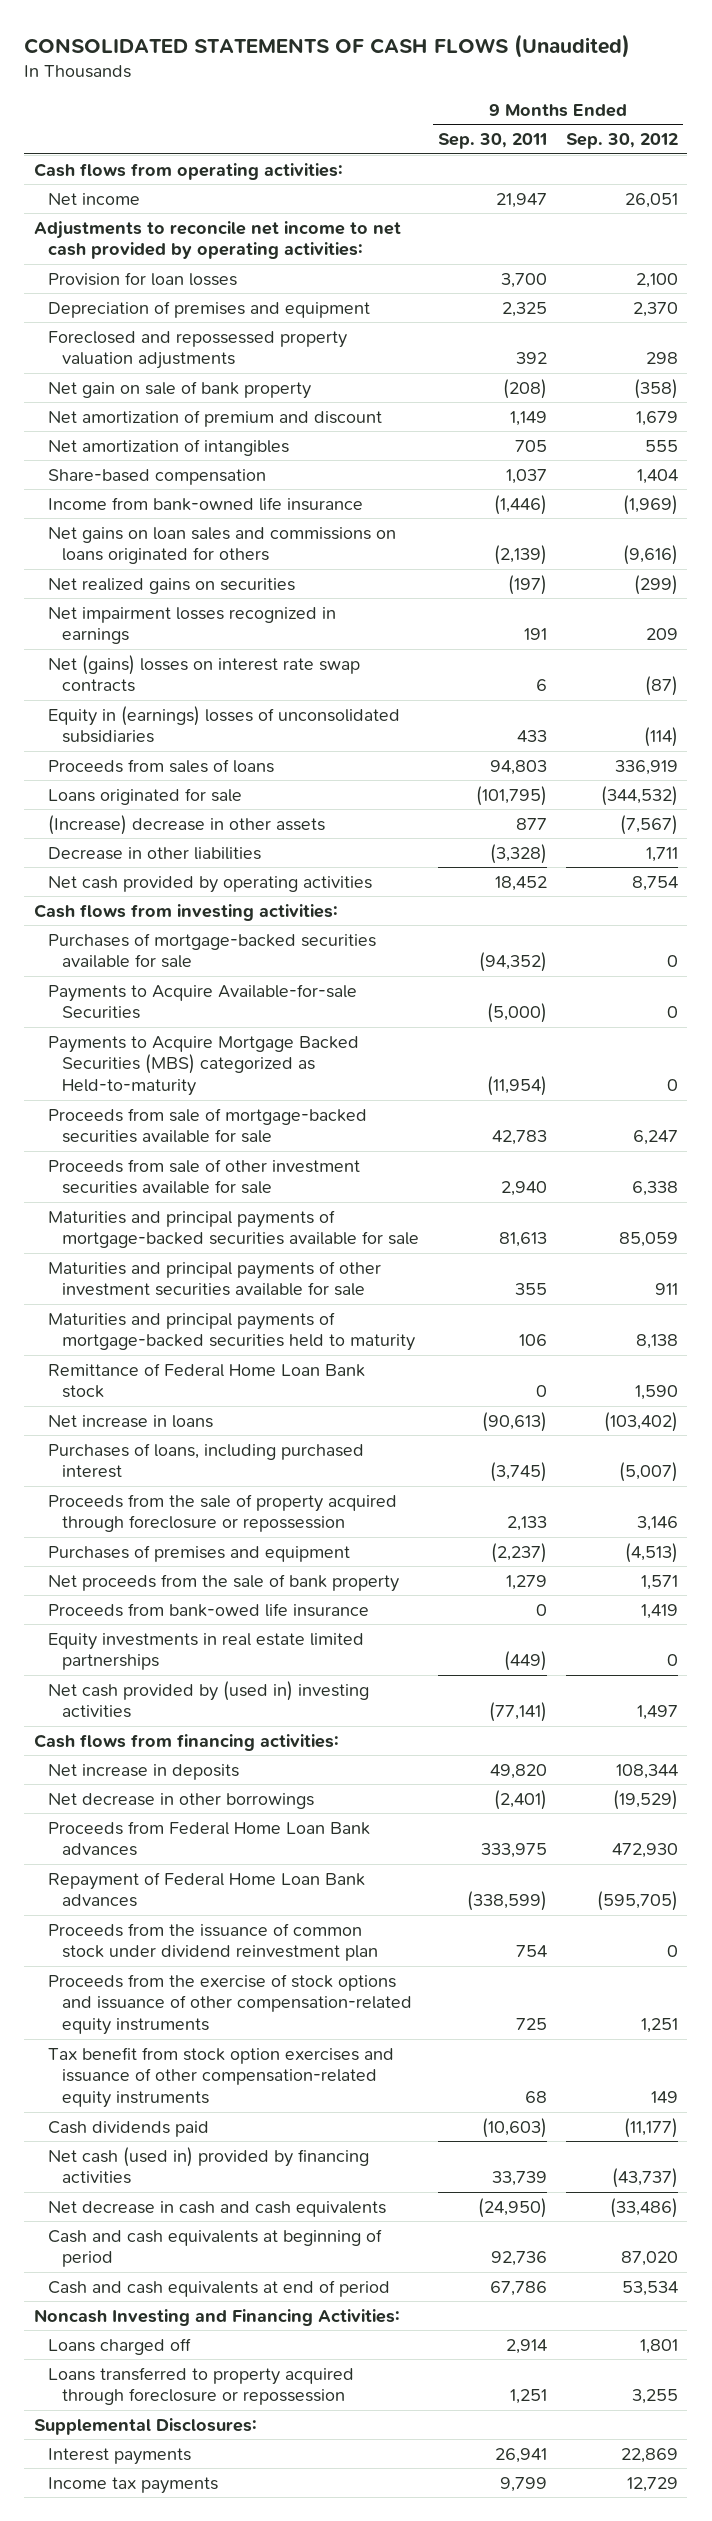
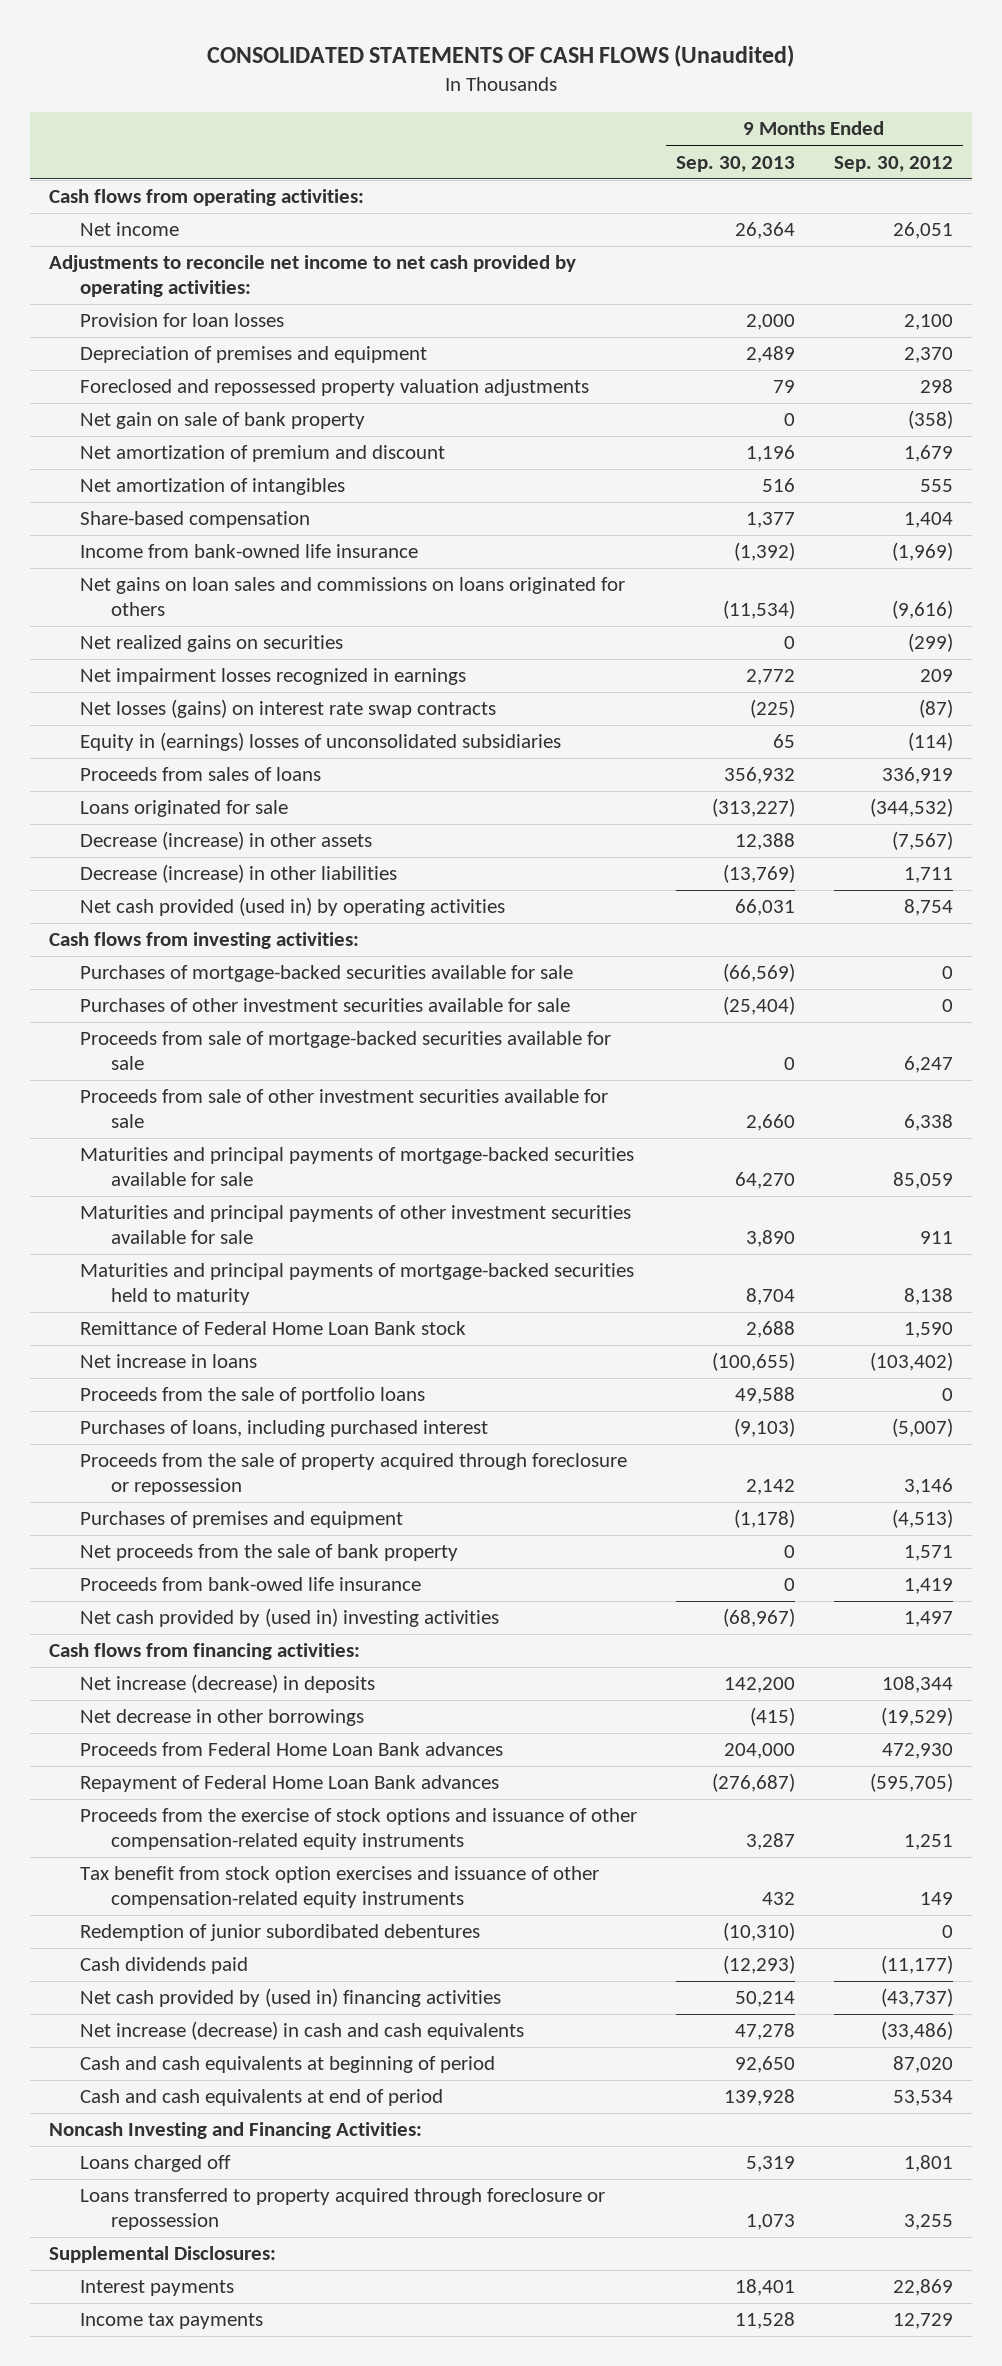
- | 9 Months Ended Sep. 30, 2011 | 9 Months Ended Sep. 30, 2012
+ | 9 Months Ended Sep. 30, 2013 | 9 Months Ended Sep. 30, 2012
- Net (gains) losses on interest rate swap contracts | 6 | (87)
+ Net losses (gains) on interest rate swap contracts | (225) | (87)
- (Increase) decrease in other assets | 877 | (7,567)
- Decrease in other liabilities | (3,328) | 1,711
- Net cash provided by operating activities | 18,452 | 8,754
+ Decrease (increase) in other assets | 12,388 | (7,567)
+ Decrease (increase) in other liabilities | (13,769) | 1,711
+ Net cash provided (used in) by operating activities | 66,031 | 8,754
- Payments to Acquire Available-for-sale Securities | (5,000) | 0
- Payments to Acquire Mortgage Backed Securities (MBS) categorized as Held-to-maturity | (11,954) | 0
+ Purchases of other investment securities available for sale | (25,404) | 0
+ Proceeds from the sale of portfolio loans | 49,588 | 0
- Equity investments in real estate limited partnerships | (449) | 0
- Net increase in deposits | 49,820 | 108,344
+ Net increase (decrease) in deposits | 142,200 | 108,344
- Proceeds from the issuance of common stock under dividend reinvestment plan | 754 | 0
+ Redemption of junior subordibated debentures | (10,310) | 0
- Net cash (used in) provided by financing activities | 33,739 | (43,737)
- Net decrease in cash and cash equivalents | (24,950) | (33,486)
+ Net cash provided by (used in) financing activities | 50,214 | (43,737)
+ Net increase (decrease) in cash and cash equivalents | 47,278 | (33,486)

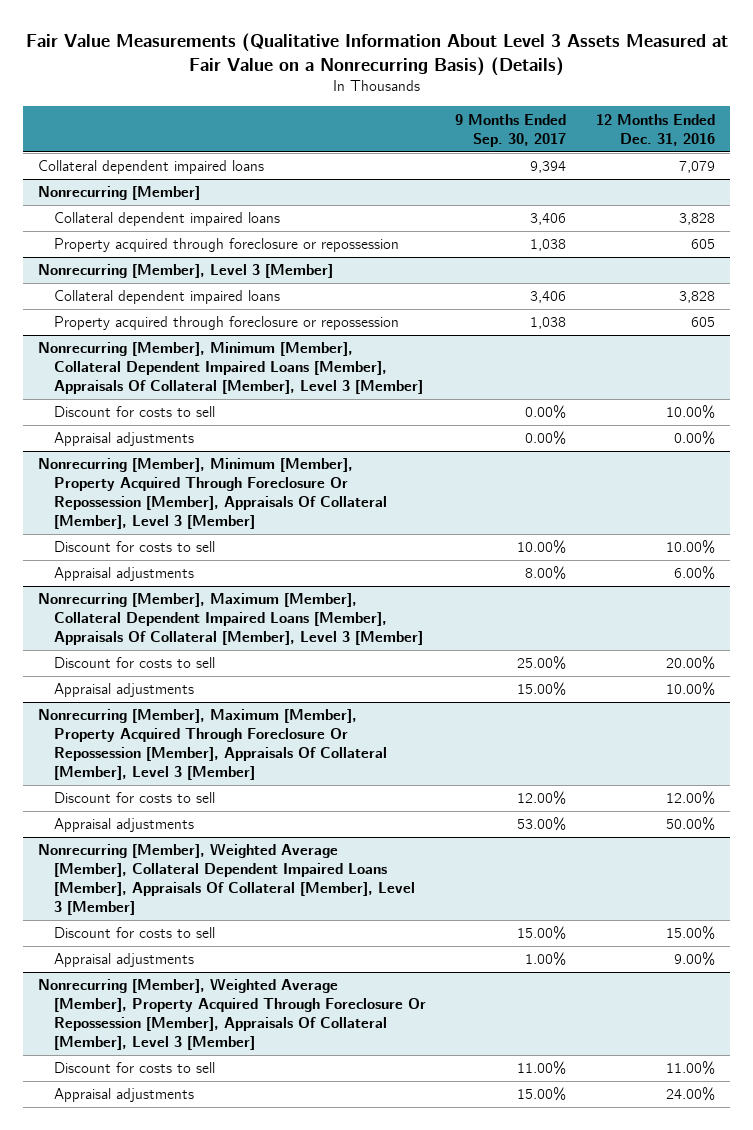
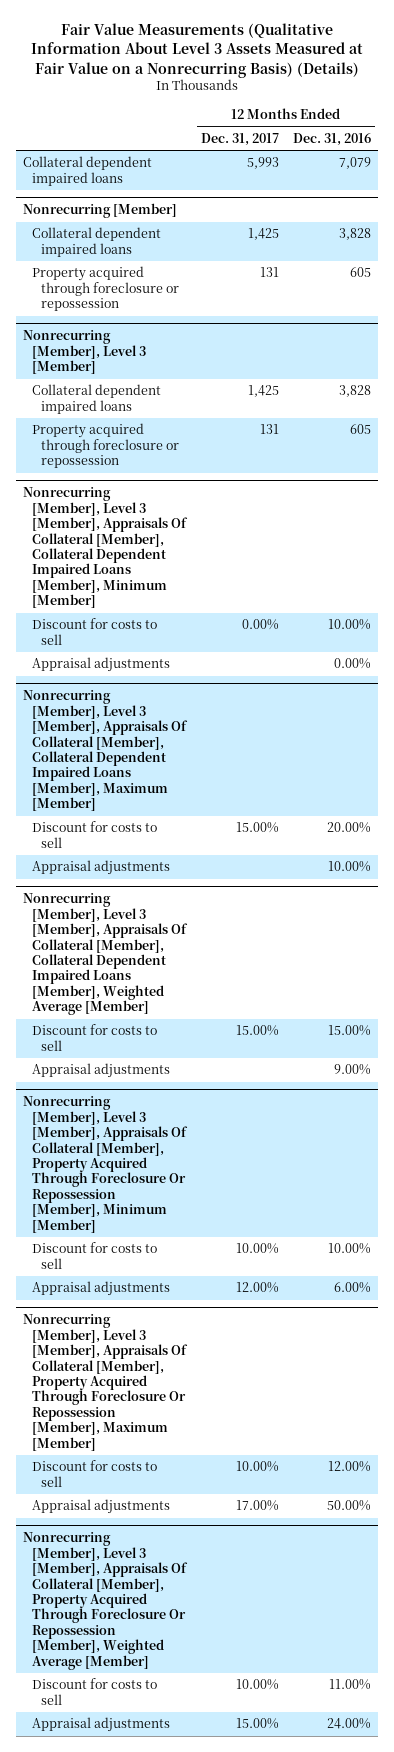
- | 9 Months Ended Sep. 30, 2017 | 12 Months Ended Dec. 31, 2016
+ | 12 Months Ended Dec. 31, 2017 | 12 Months Ended Dec. 31, 2016
- Nonrecurring [Member], Minimum [Member], Collateral Dependent Impaired Loans [Member], Appraisals Of Collateral [Member], Level 3 [Member]
+ Nonrecurring [Member], Level 3 [Member], Appraisals Of Collateral [Member], Collateral Dependent Impaired Loans [Member], Minimum [Member]
- Nonrecurring [Member], Minimum [Member], Property Acquired Through Foreclosure Or Repossession [Member], Appraisals Of Collateral [Member], Level 3 [Member]
- Discount for costs to sell | 10.00% | 10.00%
- Appraisal adjustments | 8.00% | 6.00%
- Nonrecurring [Member], Maximum [Member], Collateral Dependent Impaired Loans [Member], Appraisals Of Collateral [Member], Level 3 [Member]
+ Nonrecurring [Member], Level 3 [Member], Appraisals Of Collateral [Member], Collateral Dependent Impaired Loans [Member], Maximum [Member]
- Nonrecurring [Member], Maximum [Member], Property Acquired Through Foreclosure Or Repossession [Member], Appraisals Of Collateral [Member], Level 3 [Member]
- Discount for costs to sell | 12.00% | 12.00%
- Appraisal adjustments | 53.00% | 50.00%
- Nonrecurring [Member], Weighted Average [Member], Collateral Dependent Impaired Loans [Member], Appraisals Of Collateral [Member], Level 3 [Member]
+ Nonrecurring [Member], Level 3 [Member], Appraisals Of Collateral [Member], Collateral Dependent Impaired Loans [Member], Weighted Average [Member]
- Nonrecurring [Member], Weighted Average [Member], Property Acquired Through Foreclosure Or Repossession [Member], Appraisals Of Collateral [Member], Level 3 [Member]
+ Nonrecurring [Member], Level 3 [Member], Appraisals Of Collateral [Member], Property Acquired Through Foreclosure Or Repossession [Member], Minimum [Member]
+ Discount for costs to sell | 10.00% | 10.00%
+ Appraisal adjustments | 12.00% | 6.00%
+ Nonrecurring [Member], Level 3 [Member], Appraisals Of Collateral [Member], Property Acquired Through Foreclosure Or Repossession [Member], Maximum [Member]
+ Discount for costs to sell | 10.00% | 12.00%
+ Appraisal adjustments | 17.00% | 50.00%
+ Nonrecurring [Member], Level 3 [Member], Appraisals Of Collateral [Member], Property Acquired Through Foreclosure Or Repossession [Member], Weighted Average [Member]

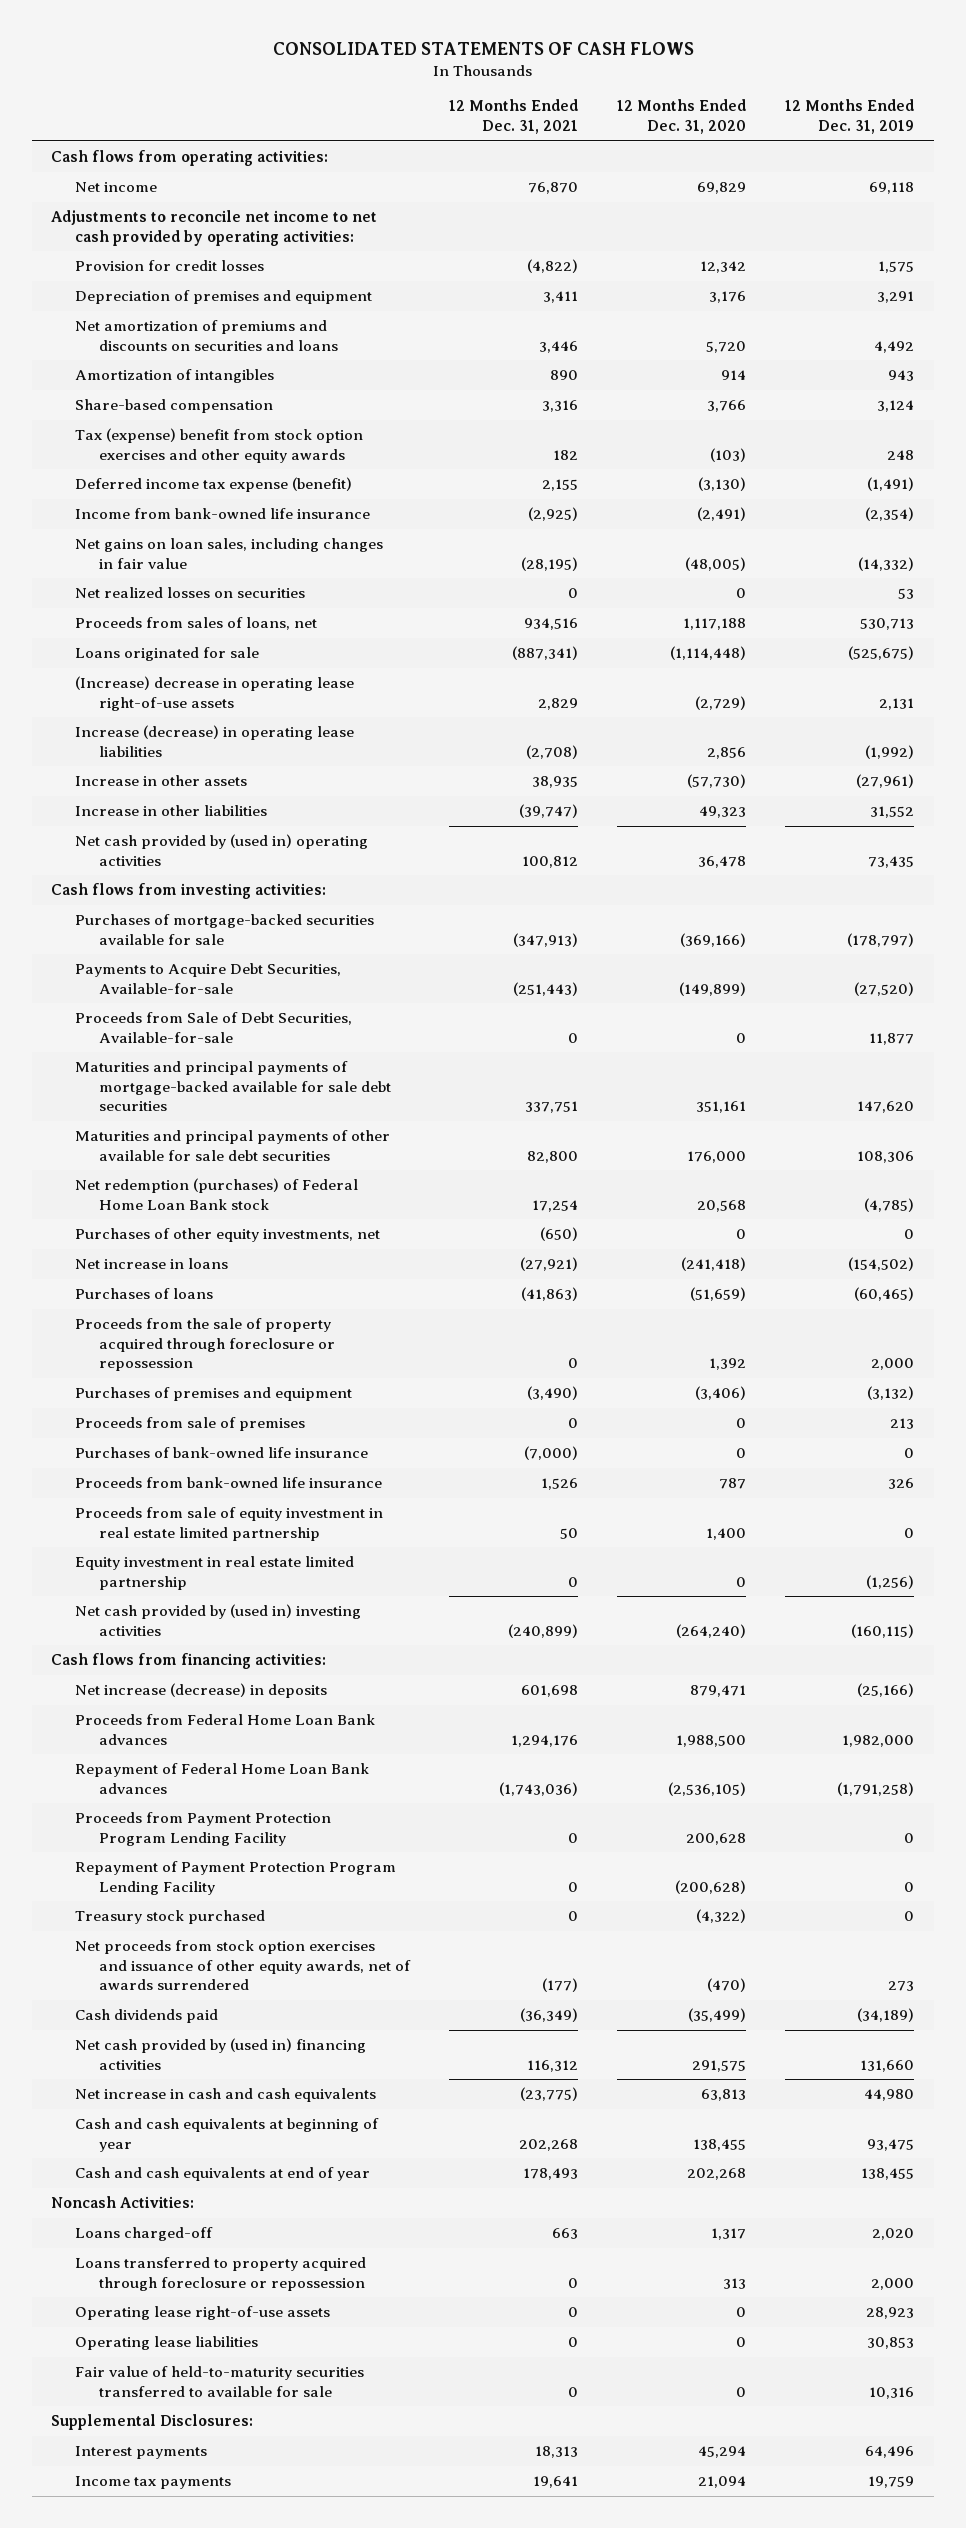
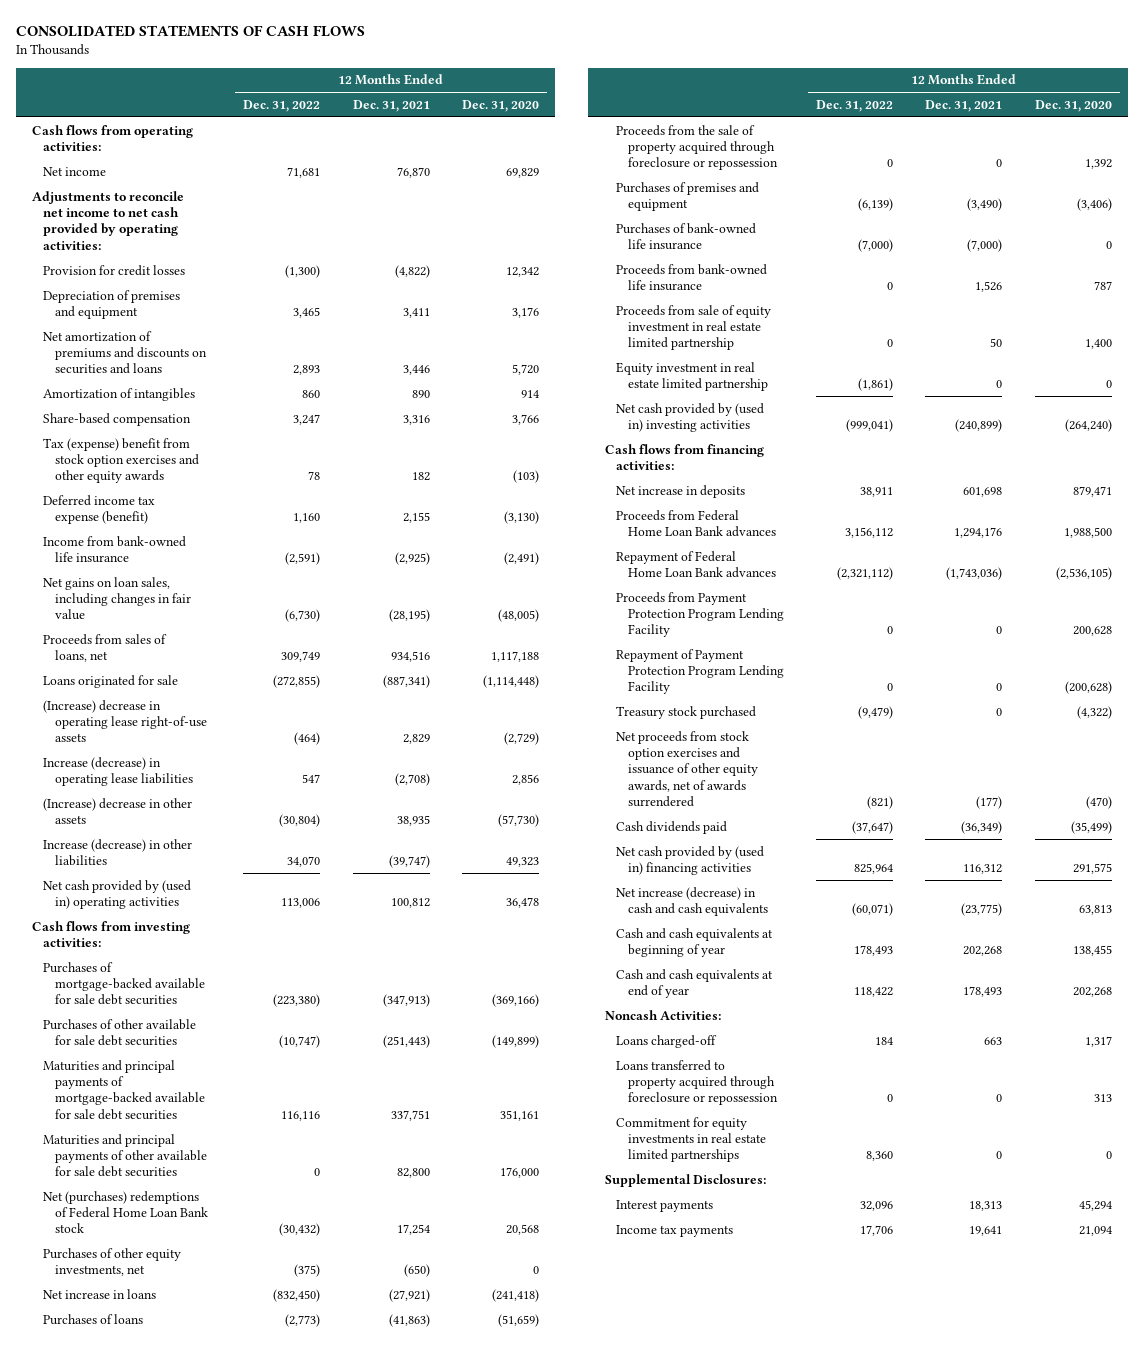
- | 12 Months Ended Dec. 31, 2021 | 12 Months Ended Dec. 31, 2020 | 12 Months Ended Dec. 31, 2019
+ | 12 Months Ended Dec. 31, 2022 | 12 Months Ended Dec. 31, 2021 | 12 Months Ended Dec. 31, 2020
- Net realized losses on securities | 0 | 0 | 53
- Increase in other assets | 38,935 | (57,730) | (27,961)
- Increase in other liabilities | (39,747) | 49,323 | 31,552
+ (Increase) decrease in other assets | (30,804) | 38,935 | (57,730)
+ Increase (decrease) in other liabilities | 34,070 | (39,747) | 49,323
- Purchases of mortgage-backed securities available for sale | (347,913) | (369,166) | (178,797)
- Payments to Acquire Debt Securities, Available-for-sale | (251,443) | (149,899) | (27,520)
- Proceeds from Sale of Debt Securities, Available-for-sale | 0 | 0 | 11,877
+ Purchases of mortgage-backed available for sale debt securities | (223,380) | (347,913) | (369,166)
+ Purchases of other available for sale debt securities | (10,747) | (251,443) | (149,899)
- Net redemption (purchases) of Federal Home Loan Bank stock | 17,254 | 20,568 | (4,785)
+ Net (purchases) redemptions of Federal Home Loan Bank stock | (30,432) | 17,254 | 20,568
- Proceeds from sale of premises | 0 | 0 | 213
- Net increase (decrease) in deposits | 601,698 | 879,471 | (25,166)
+ Net increase in deposits | 38,911 | 601,698 | 879,471
- Net increase in cash and cash equivalents | (23,775) | 63,813 | 44,980
+ Net increase (decrease) in cash and cash equivalents | (60,071) | (23,775) | 63,813
- Operating lease right-of-use assets | 0 | 0 | 28,923
- Operating lease liabilities | 0 | 0 | 30,853
- Fair value of held-to-maturity securities transferred to available for sale | 0 | 0 | 10,316
+ Commitment for equity investments in real estate limited partnerships | 8,360 | 0 | 0

